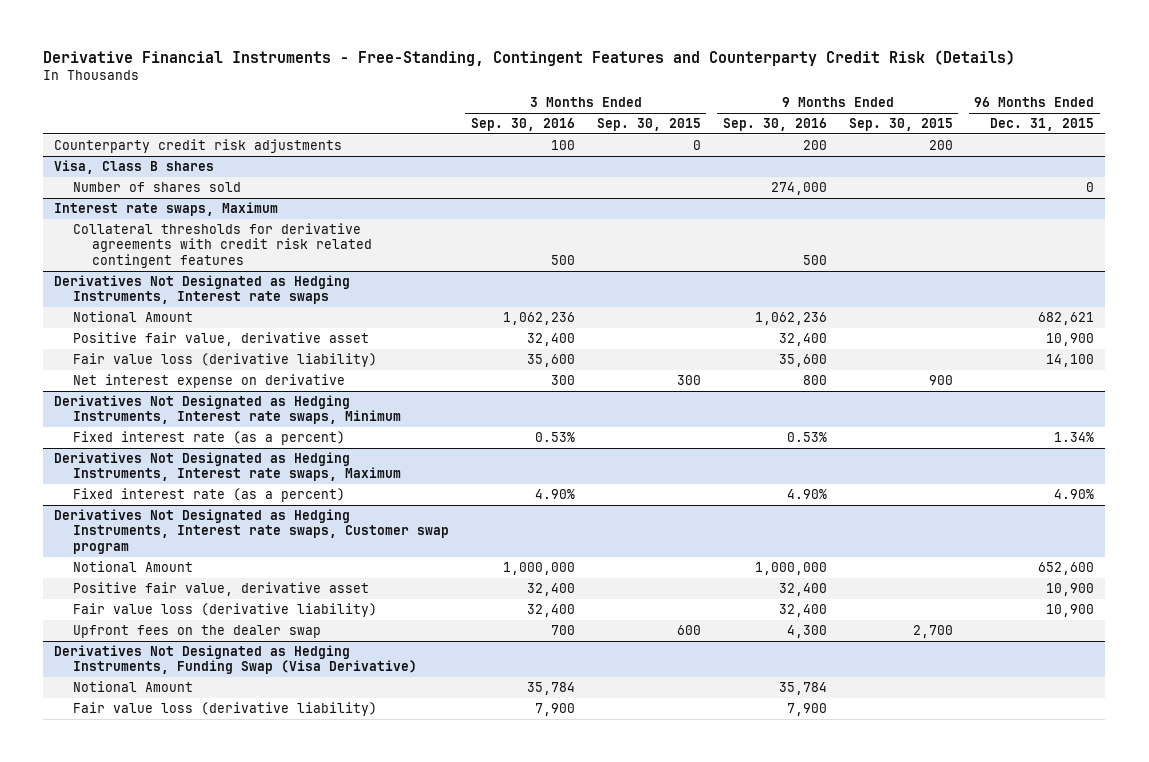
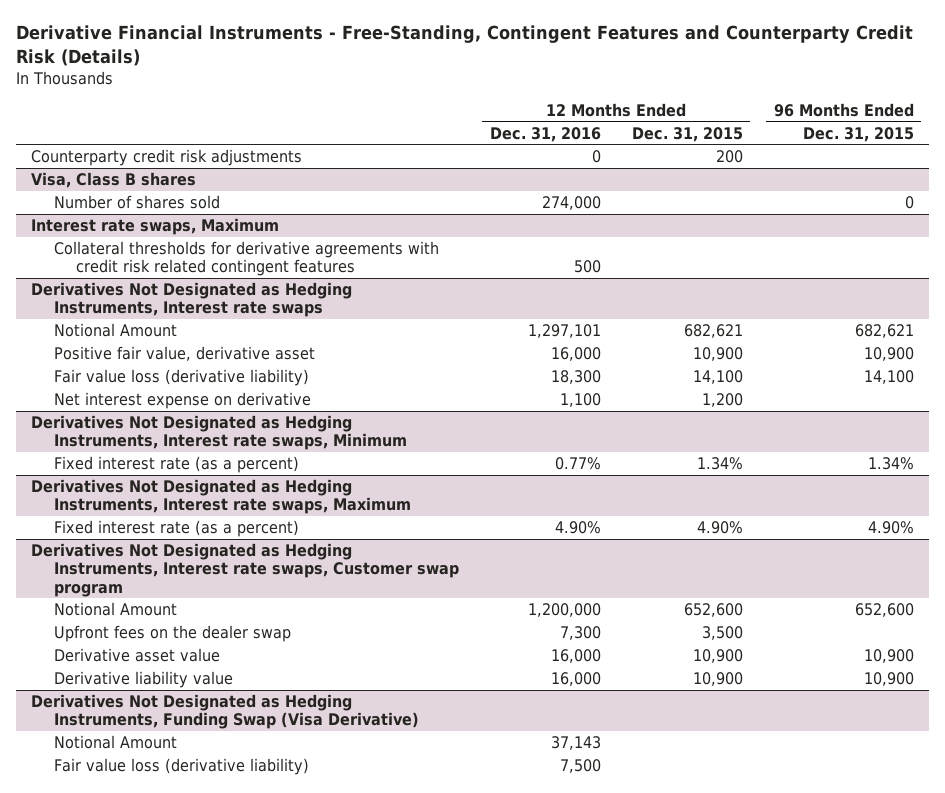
- | 3 Months Ended Sep. 30, 2016 | 3 Months Ended Sep. 30, 2015 | 9 Months Ended Sep. 30, 2016 | 9 Months Ended Sep. 30, 2015 | 96 Months Ended Dec. 31, 2015
+ | 12 Months Ended Dec. 31, 2016 | 12 Months Ended Dec. 31, 2015 | 96 Months Ended Dec. 31, 2015
@ Derivatives Not Designated as Hedging Instruments, Interest rate swaps, Customer swap program
- Positive fair value, derivative asset | 32,400 | | 32,400 | | 10,900
- Fair value loss (derivative liability) | 32,400 | | 32,400 | | 10,900
+ Derivative asset value | 16,000 | 10,900 | 10,900
+ Derivative liability value | 16,000 | 10,900 | 10,900

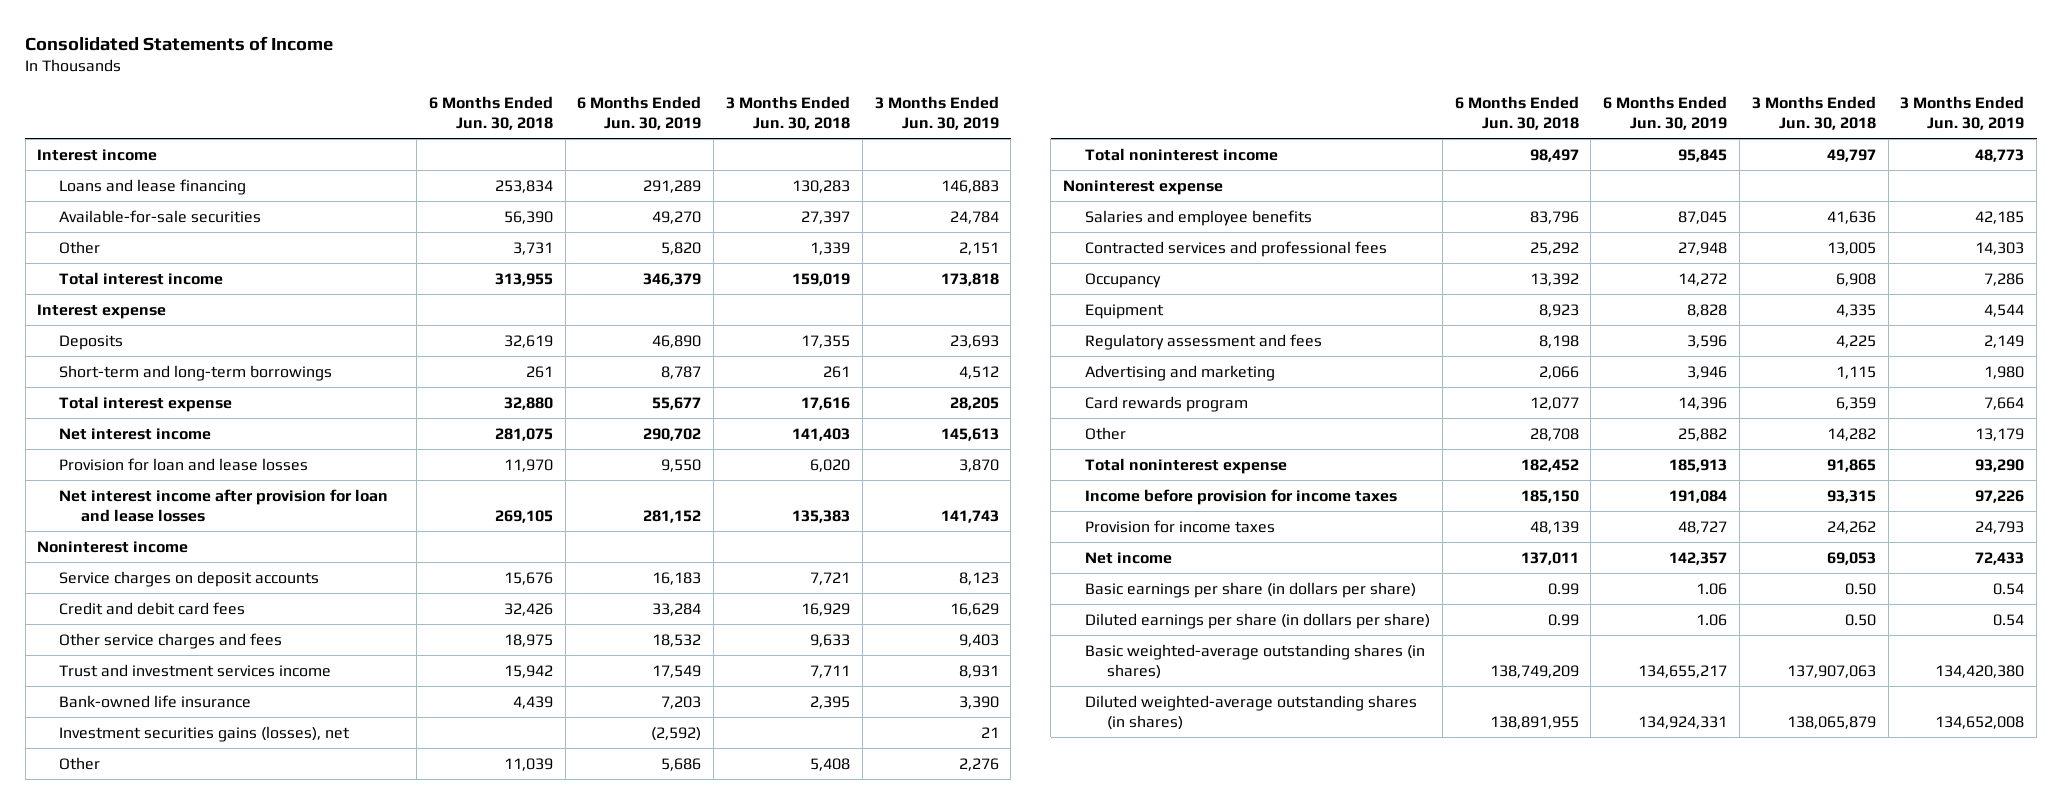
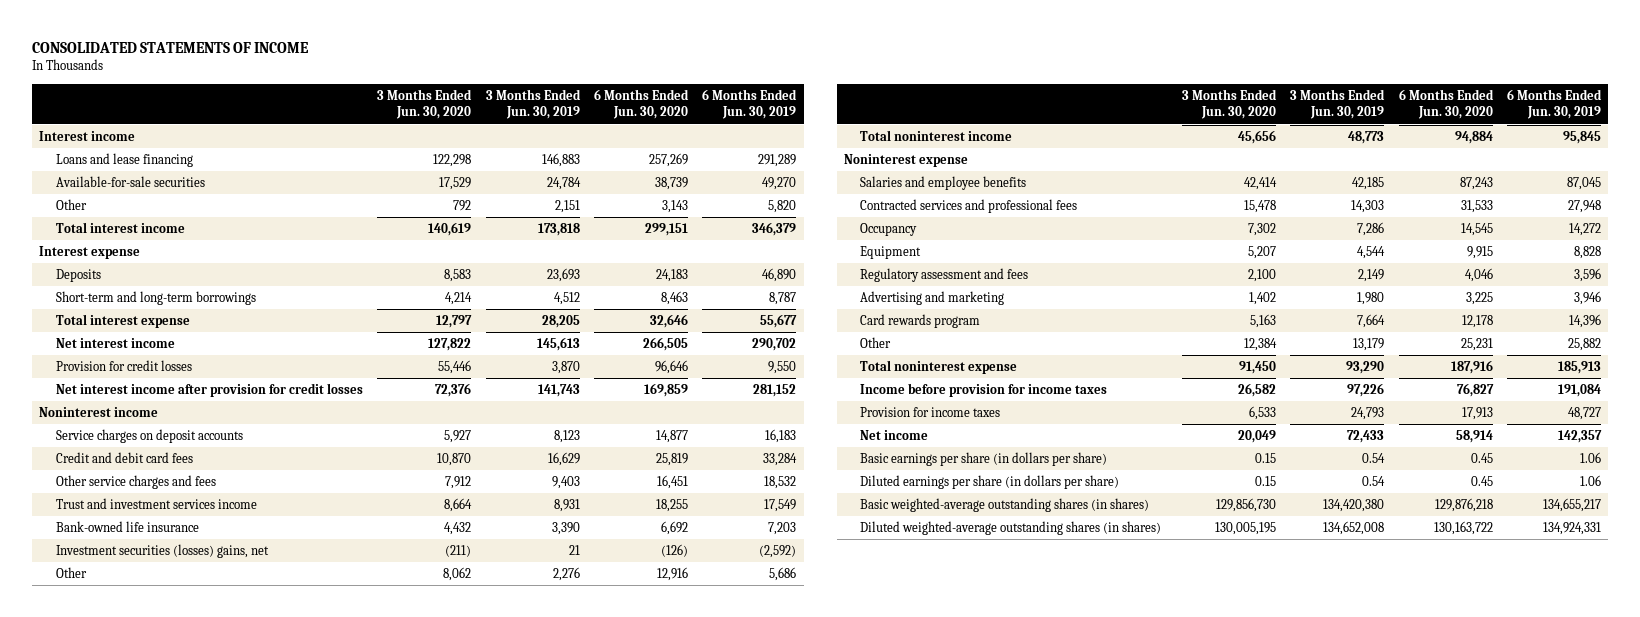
- Consolidated Statements of Income
+ CONSOLIDATED STATEMENTS OF INCOME
- | 6 Months Ended Jun. 30, 2018 | 6 Months Ended Jun. 30, 2019 | 3 Months Ended Jun. 30, 2018 | 3 Months Ended Jun. 30, 2019
+ | 3 Months Ended Jun. 30, 2020 | 3 Months Ended Jun. 30, 2019 | 6 Months Ended Jun. 30, 2020 | 6 Months Ended Jun. 30, 2019
- Provision for loan and lease losses | 11,970 | 9,550 | 6,020 | 3,870
- Net interest income after provision for loan and lease losses | 269,105 | 281,152 | 135,383 | 141,743
+ Provision for credit losses | 55,446 | 3,870 | 96,646 | 9,550
+ Net interest income after provision for credit losses | 72,376 | 141,743 | 169,859 | 281,152
- Investment securities gains (losses), net | | (2,592) | | 21
+ Investment securities (losses) gains, net | (211) | 21 | (126) | (2,592)

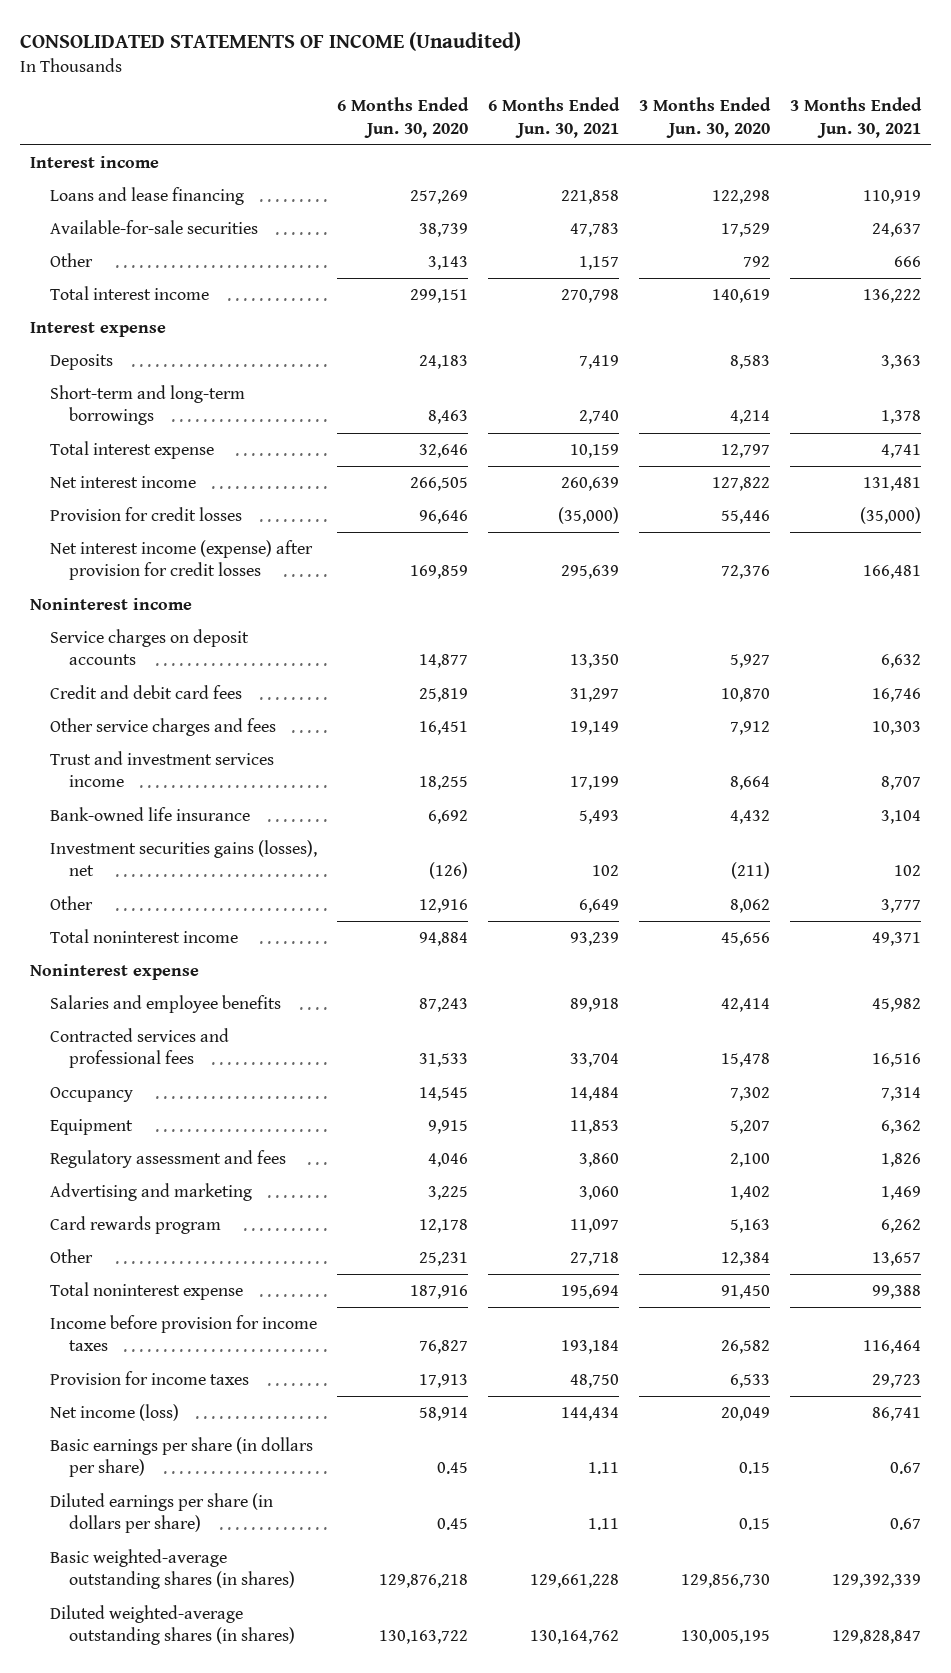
- CONSOLIDATED STATEMENTS OF INCOME
+ CONSOLIDATED STATEMENTS OF INCOME (Unaudited)
- | 3 Months Ended Jun. 30, 2020 | 3 Months Ended Jun. 30, 2019 | 6 Months Ended Jun. 30, 2020 | 6 Months Ended Jun. 30, 2019
+ | 6 Months Ended Jun. 30, 2020 | 6 Months Ended Jun. 30, 2021 | 3 Months Ended Jun. 30, 2020 | 3 Months Ended Jun. 30, 2021
- Net interest income after provision for credit losses | 72,376 | 141,743 | 169,859 | 281,152
+ Net interest income (expense) after provision for credit losses | 169,859 | 295,639 | 72,376 | 166,481
- Investment securities (losses) gains, net | (211) | 21 | (126) | (2,592)
+ Investment securities gains (losses), net | (126) | 102 | (211) | 102
- Net income | 20,049 | 72,433 | 58,914 | 142,357
+ Net income (loss) | 58,914 | 144,434 | 20,049 | 86,741

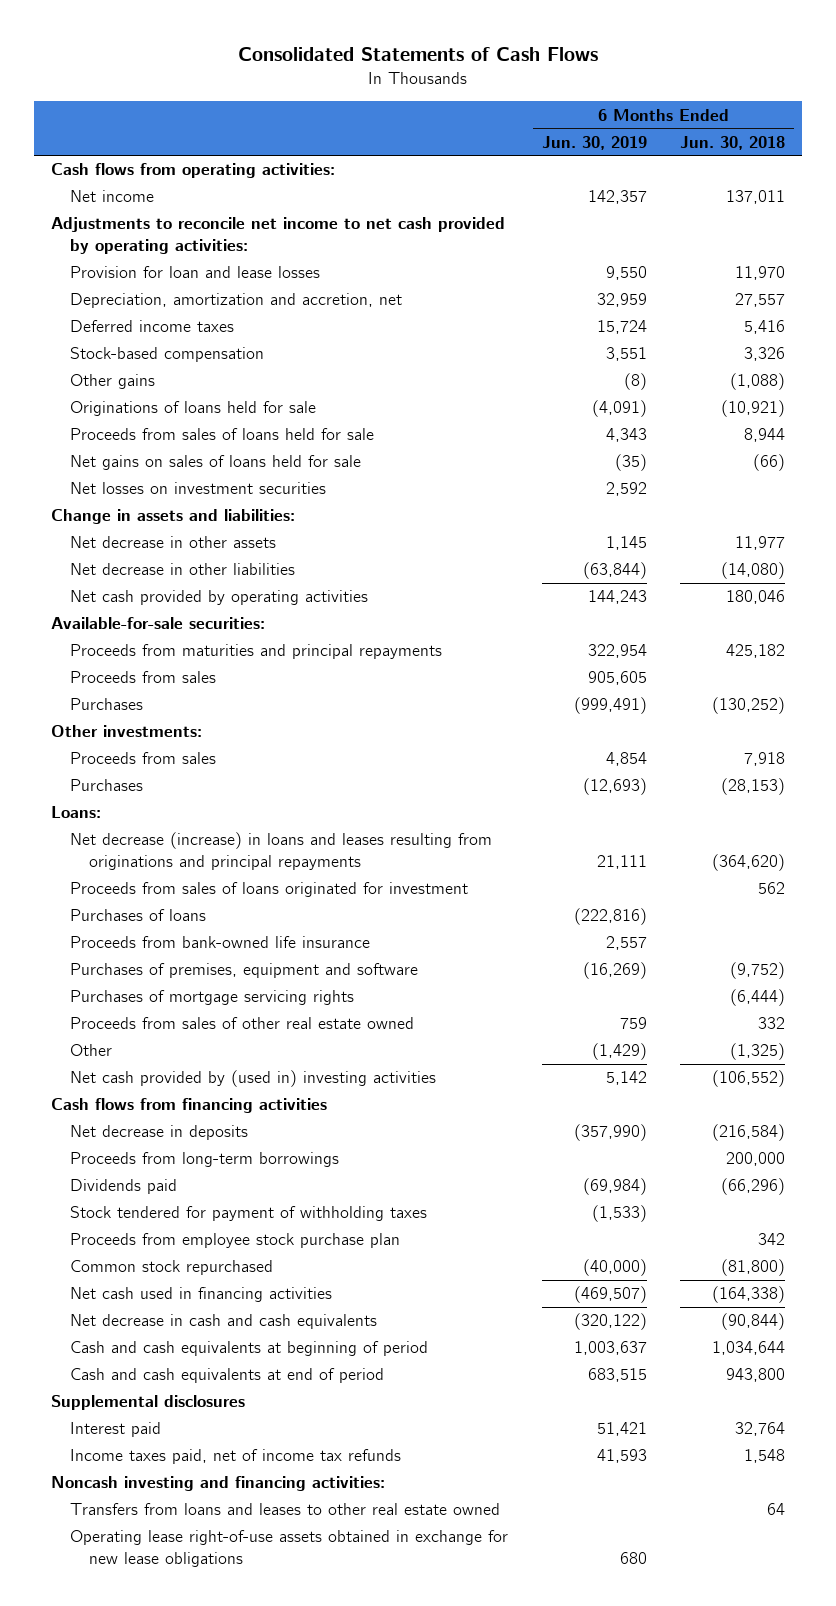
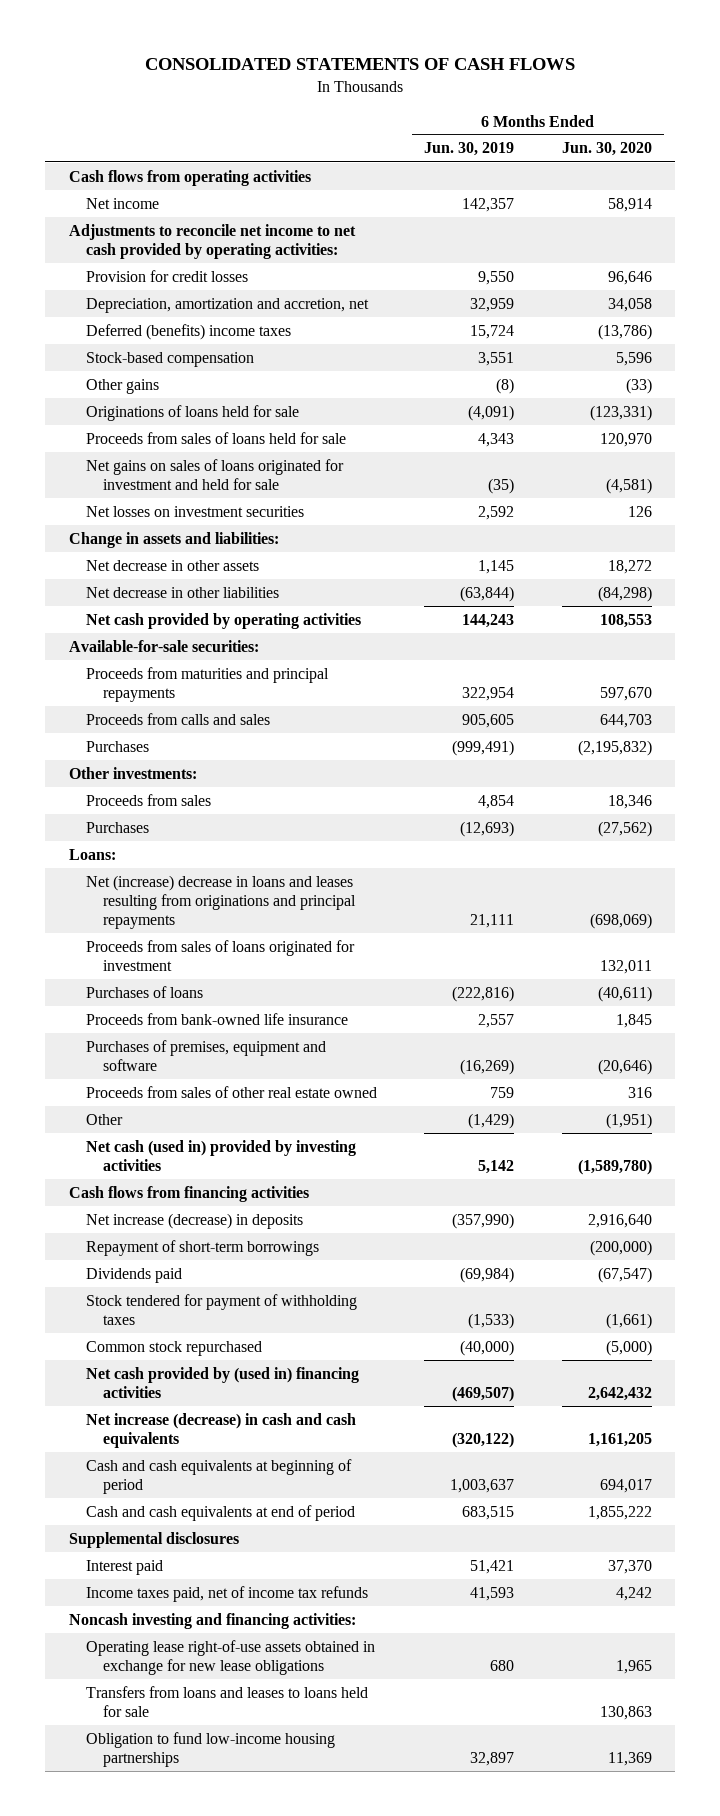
- Consolidated Statements of Cash Flows
+ CONSOLIDATED STATEMENTS OF CASH FLOWS
- | 6 Months Ended Jun. 30, 2019 | 6 Months Ended Jun. 30, 2018
+ | 6 Months Ended Jun. 30, 2019 | 6 Months Ended Jun. 30, 2020
- Cash flows from operating activities:
+ Cash flows from operating activities
- Provision for loan and lease losses | 9,550 | 11,970
+ Provision for credit losses | 9,550 | 96,646
- Deferred income taxes | 15,724 | 5,416
+ Deferred (benefits) income taxes | 15,724 | (13,786)
- Net gains on sales of loans held for sale | (35) | (66)
+ Net gains on sales of loans originated for investment and held for sale | (35) | (4,581)
- Proceeds from sales | 905,605 |
+ Proceeds from calls and sales | 905,605 | 644,703
- Net decrease (increase) in loans and leases resulting from originations and principal repayments | 21,111 | (364,620)
+ Net (increase) decrease in loans and leases resulting from originations and principal repayments | 21,111 | (698,069)
- Purchases of mortgage servicing rights | | (6,444)
- Net cash provided by (used in) investing activities | 5,142 | (106,552)
+ Net cash (used in) provided by investing activities | 5,142 | (1,589,780)
- Net decrease in deposits | (357,990) | (216,584)
- Proceeds from long-term borrowings | | 200,000
+ Net increase (decrease) in deposits | (357,990) | 2,916,640
+ Repayment of short-term borrowings | | (200,000)
- Proceeds from employee stock purchase plan | | 342
- Net cash used in financing activities | (469,507) | (164,338)
- Net decrease in cash and cash equivalents | (320,122) | (90,844)
+ Net cash provided by (used in) financing activities | (469,507) | 2,642,432
+ Net increase (decrease) in cash and cash equivalents | (320,122) | 1,161,205
- Transfers from loans and leases to other real estate owned | | 64
+ Transfers from loans and leases to loans held for sale | | 130,863
+ Obligation to fund low-income housing partnerships | 32,897 | 11,369

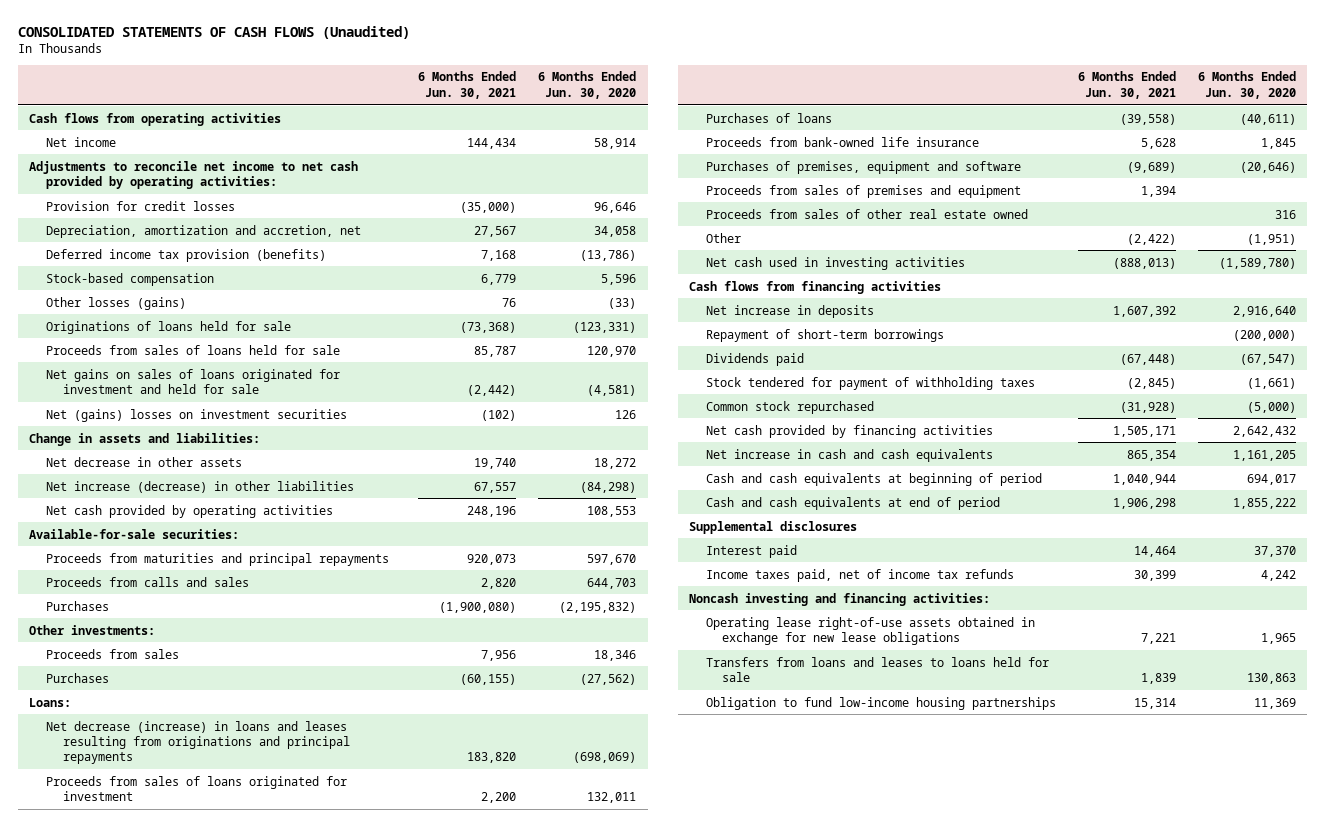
- CONSOLIDATED STATEMENTS OF CASH FLOWS
+ CONSOLIDATED STATEMENTS OF CASH FLOWS (Unaudited)
- | 6 Months Ended Jun. 30, 2019 | 6 Months Ended Jun. 30, 2020
+ | 6 Months Ended Jun. 30, 2021 | 6 Months Ended Jun. 30, 2020
- Deferred (benefits) income taxes | 15,724 | (13,786)
+ Deferred income tax provision (benefits) | 7,168 | (13,786)
- Other gains | (8) | (33)
+ Other losses (gains) | 76 | (33)
- Net losses on investment securities | 2,592 | 126
+ Net (gains) losses on investment securities | (102) | 126
- Net decrease in other liabilities | (63,844) | (84,298)
+ Net increase (decrease) in other liabilities | 67,557 | (84,298)
- Net (increase) decrease in loans and leases resulting from originations and principal repayments | 21,111 | (698,069)
+ Net decrease (increase) in loans and leases resulting from originations and principal repayments | 183,820 | (698,069)
+ Proceeds from sales of premises and equipment | 1,394 |
- Net cash (used in) provided by investing activities | 5,142 | (1,589,780)
+ Net cash used in investing activities | (888,013) | (1,589,780)
- Net increase (decrease) in deposits | (357,990) | 2,916,640
+ Net increase in deposits | 1,607,392 | 2,916,640
- Net cash provided by (used in) financing activities | (469,507) | 2,642,432
- Net increase (decrease) in cash and cash equivalents | (320,122) | 1,161,205
+ Net cash provided by financing activities | 1,505,171 | 2,642,432
+ Net increase in cash and cash equivalents | 865,354 | 1,161,205

